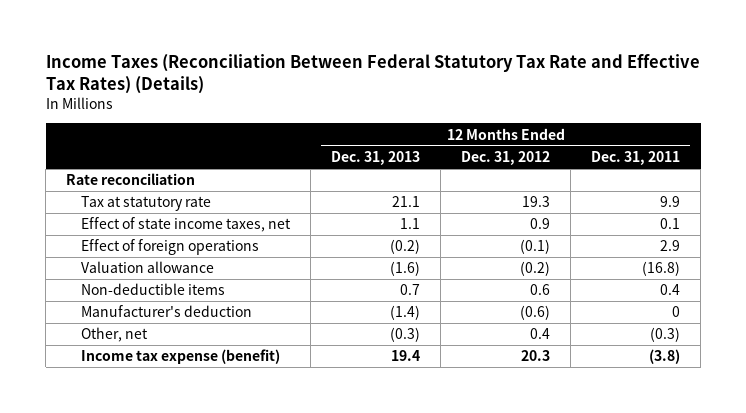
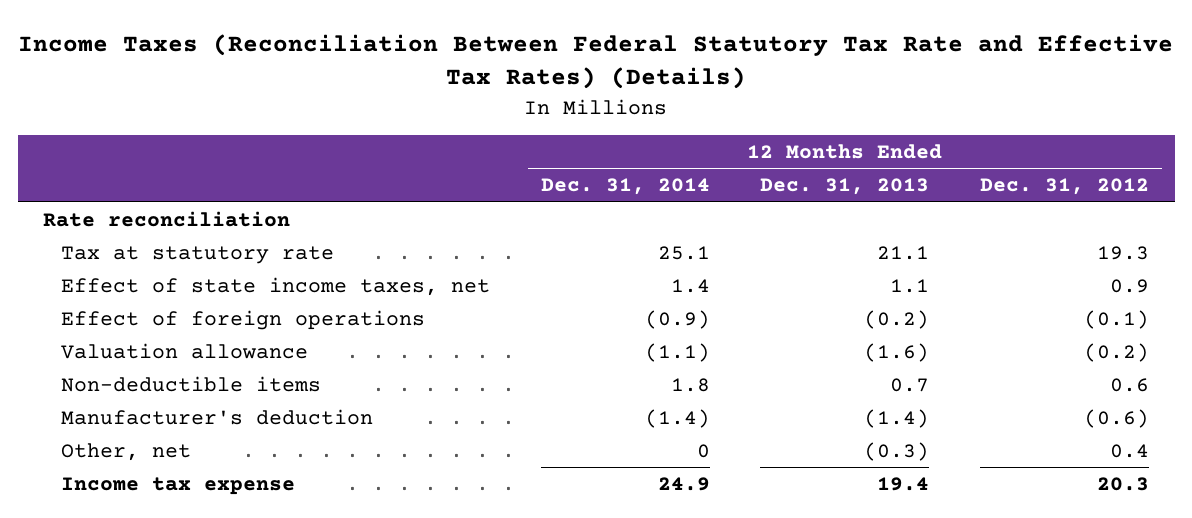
- | 12 Months Ended Dec. 31, 2013 | 12 Months Ended Dec. 31, 2012 | 12 Months Ended Dec. 31, 2011
+ | 12 Months Ended Dec. 31, 2014 | 12 Months Ended Dec. 31, 2013 | 12 Months Ended Dec. 31, 2012
- Income tax expense (benefit) | 19.4 | 20.3 | (3.8)
+ Income tax expense | 24.9 | 19.4 | 20.3

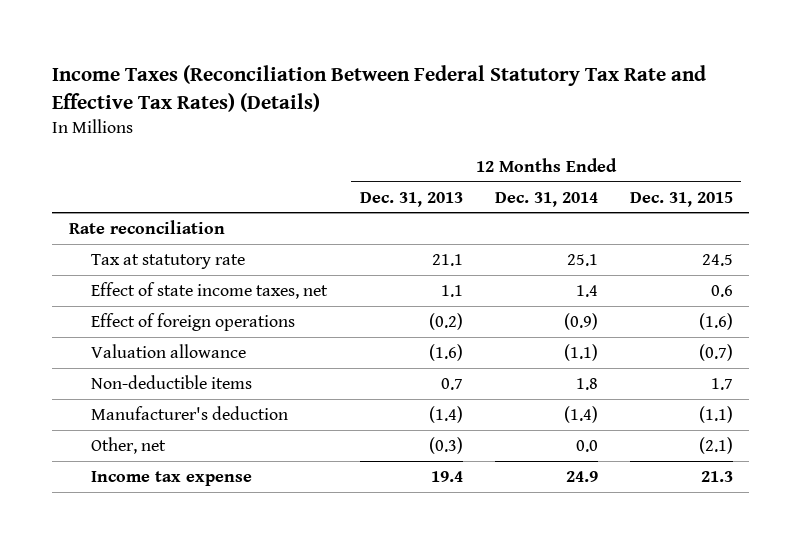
- | 12 Months Ended Dec. 31, 2014 | 12 Months Ended Dec. 31, 2013 | 12 Months Ended Dec. 31, 2012
+ | 12 Months Ended Dec. 31, 2013 | 12 Months Ended Dec. 31, 2014 | 12 Months Ended Dec. 31, 2015
- Other, net | 0 | (0.3) | 0.4
+ Other, net | (0.3) | 0.0 | (2.1)

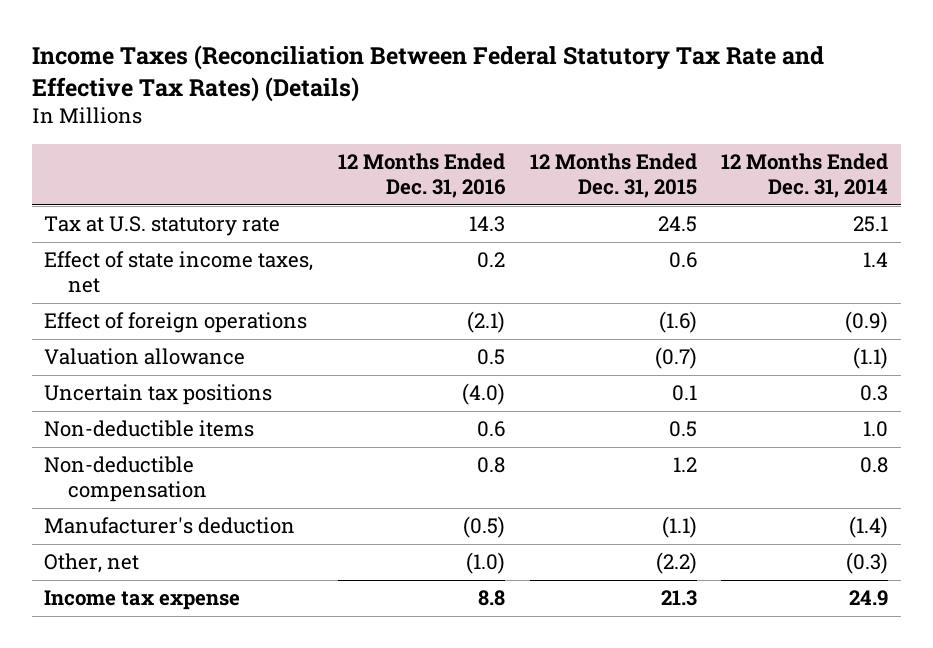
- | 12 Months Ended Dec. 31, 2013 | 12 Months Ended Dec. 31, 2014 | 12 Months Ended Dec. 31, 2015
+ | 12 Months Ended Dec. 31, 2016 | 12 Months Ended Dec. 31, 2015 | 12 Months Ended Dec. 31, 2014
- Rate reconciliation
- Tax at statutory rate | 21.1 | 25.1 | 24.5
+ Tax at U.S. statutory rate | 14.3 | 24.5 | 25.1
- Non-deductible items | 0.7 | 1.8 | 1.7
+ Uncertain tax positions | (4.0) | 0.1 | 0.3
+ Non-deductible items | 0.6 | 0.5 | 1.0
+ Non-deductible compensation | 0.8 | 1.2 | 0.8
- Other, net | (0.3) | 0.0 | (2.1)
+ Other, net | (1.0) | (2.2) | (0.3)

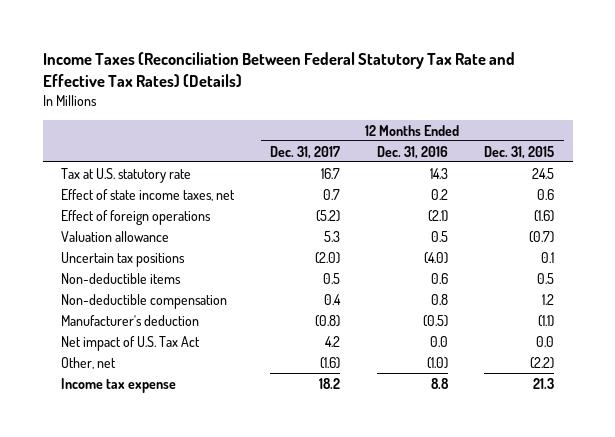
- | 12 Months Ended Dec. 31, 2016 | 12 Months Ended Dec. 31, 2015 | 12 Months Ended Dec. 31, 2014
+ | 12 Months Ended Dec. 31, 2017 | 12 Months Ended Dec. 31, 2016 | 12 Months Ended Dec. 31, 2015
+ Net impact of U.S. Tax Act | 4.2 | 0.0 | 0.0

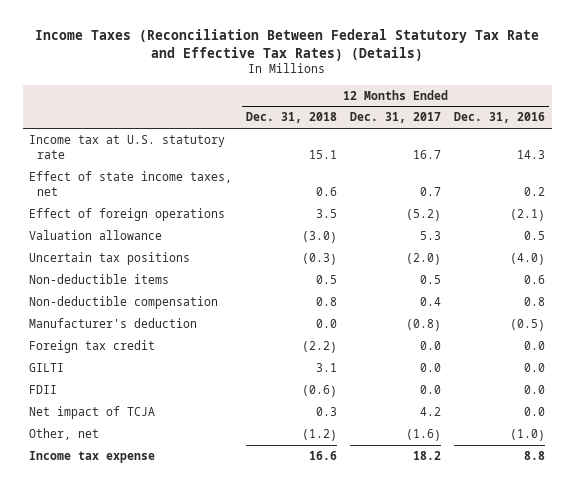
- | 12 Months Ended Dec. 31, 2017 | 12 Months Ended Dec. 31, 2016 | 12 Months Ended Dec. 31, 2015
+ | 12 Months Ended Dec. 31, 2018 | 12 Months Ended Dec. 31, 2017 | 12 Months Ended Dec. 31, 2016
- Tax at U.S. statutory rate | 16.7 | 14.3 | 24.5
+ Income tax at U.S. statutory rate | 15.1 | 16.7 | 14.3
- Net impact of U.S. Tax Act | 4.2 | 0.0 | 0.0
+ Foreign tax credit | (2.2) | 0.0 | 0.0
+ GILTI | 3.1 | 0.0 | 0.0
+ FDII | (0.6) | 0.0 | 0.0
+ Net impact of TCJA | 0.3 | 4.2 | 0.0

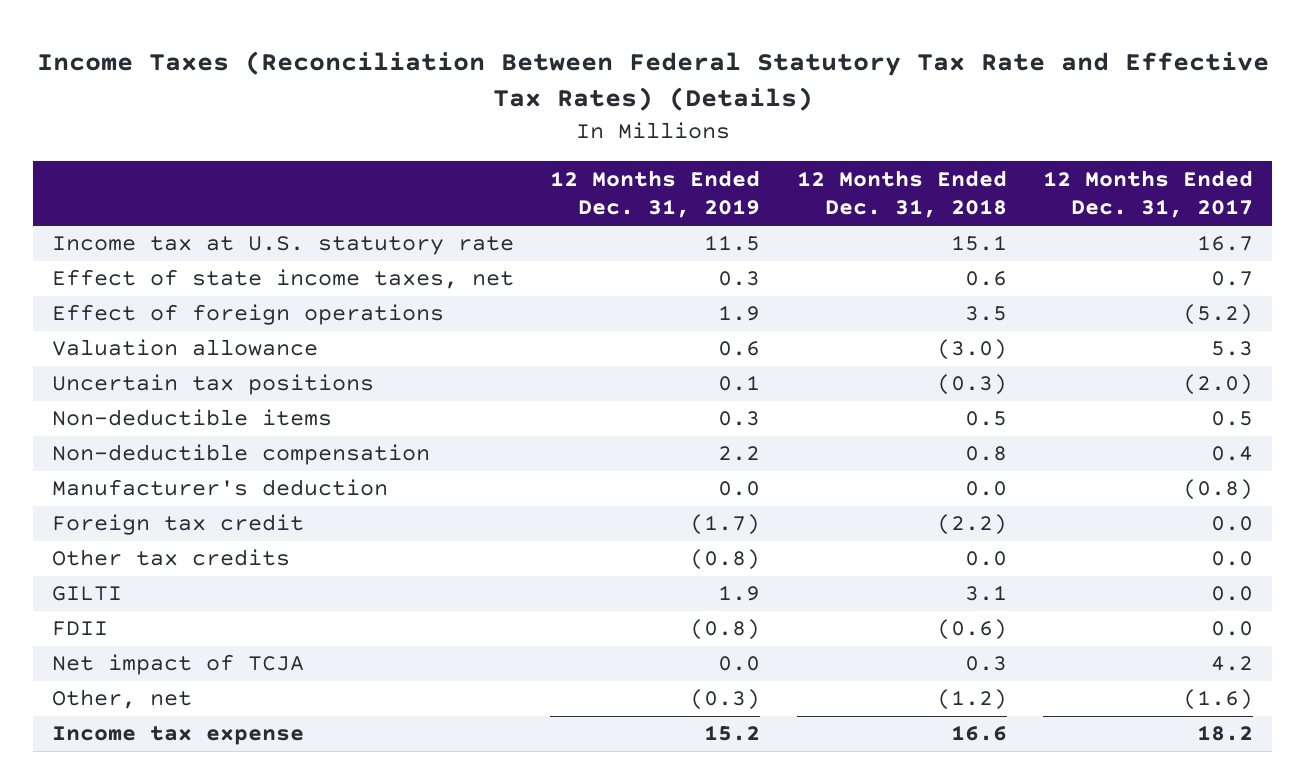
- | 12 Months Ended Dec. 31, 2018 | 12 Months Ended Dec. 31, 2017 | 12 Months Ended Dec. 31, 2016
+ | 12 Months Ended Dec. 31, 2019 | 12 Months Ended Dec. 31, 2018 | 12 Months Ended Dec. 31, 2017
+ Other tax credits | (0.8) | 0.0 | 0.0

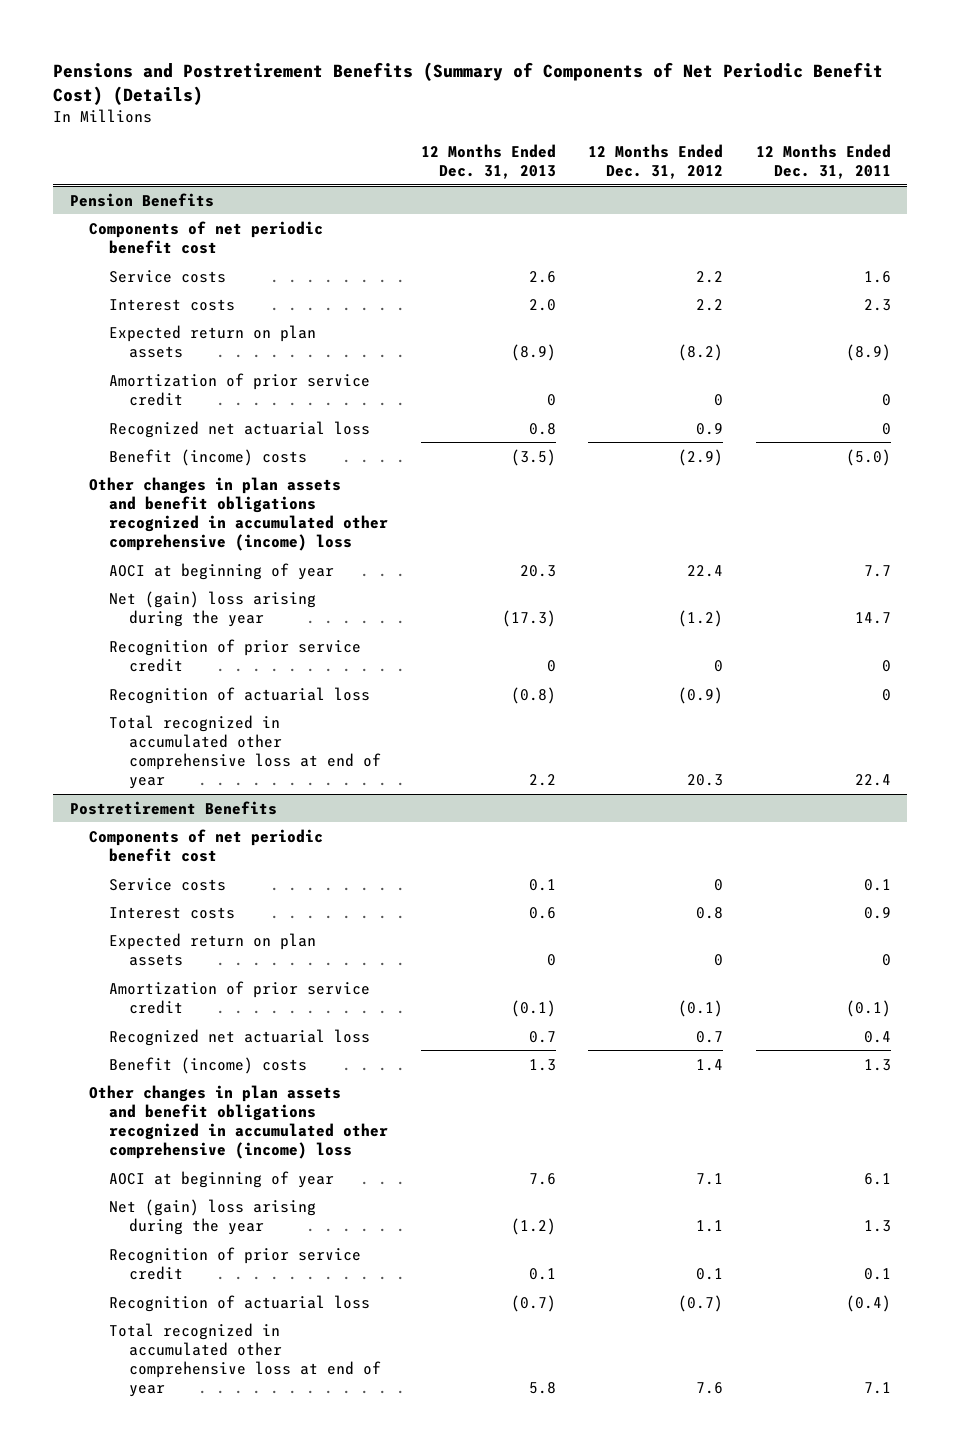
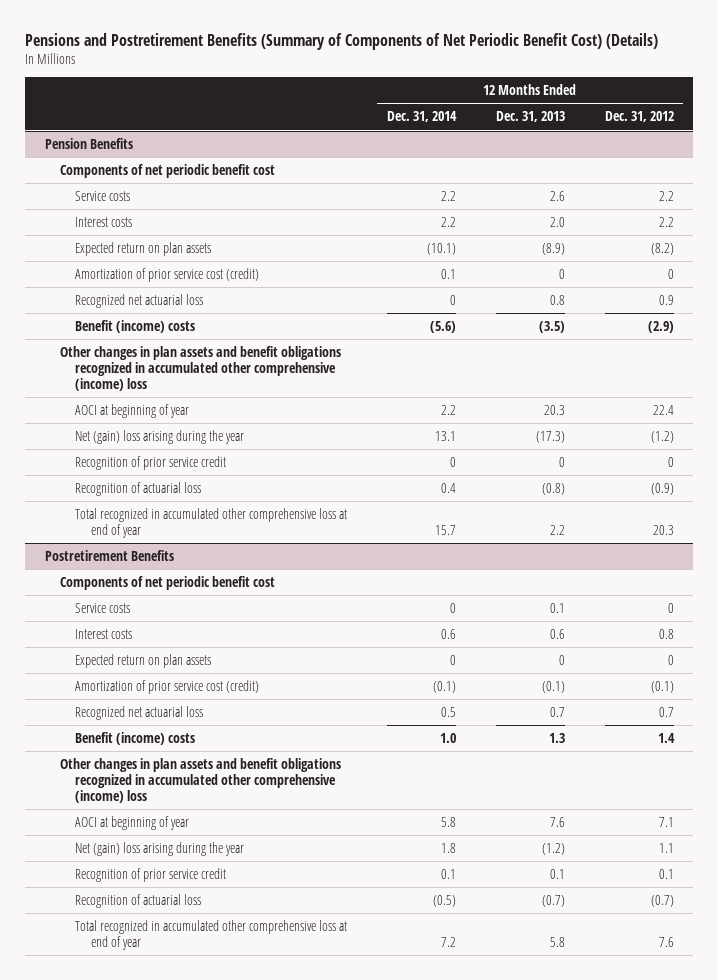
- | 12 Months Ended Dec. 31, 2013 | 12 Months Ended Dec. 31, 2012 | 12 Months Ended Dec. 31, 2011
+ | 12 Months Ended Dec. 31, 2014 | 12 Months Ended Dec. 31, 2013 | 12 Months Ended Dec. 31, 2012
@ Pension Benefits
- Amortization of prior service credit | 0 | 0 | 0
+ Amortization of prior service cost (credit) | 0.1 | 0 | 0
@ Postretirement Benefits
- Amortization of prior service credit | (0.1) | (0.1) | (0.1)
+ Amortization of prior service cost (credit) | (0.1) | (0.1) | (0.1)

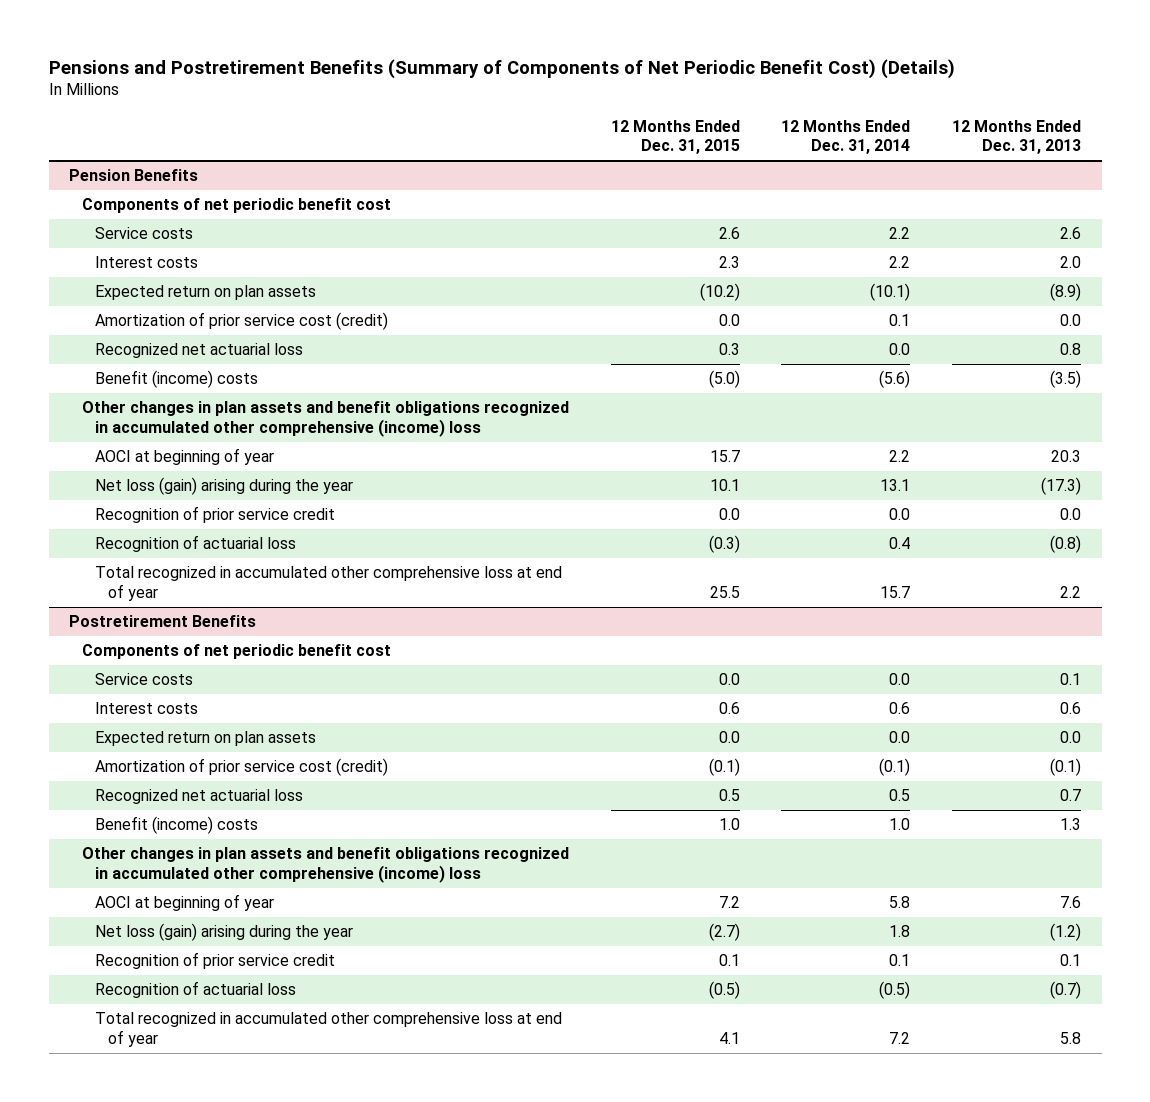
- | 12 Months Ended Dec. 31, 2014 | 12 Months Ended Dec. 31, 2013 | 12 Months Ended Dec. 31, 2012
+ | 12 Months Ended Dec. 31, 2015 | 12 Months Ended Dec. 31, 2014 | 12 Months Ended Dec. 31, 2013
@ Pension Benefits
- Amortization of prior service cost (credit) | 0.1 | 0 | 0
- Recognized net actuarial loss | 0 | 0.8 | 0.9
+ Amortization of prior service cost (credit) | 0.0 | 0.1 | 0.0
+ Recognized net actuarial loss | 0.3 | 0.0 | 0.8
- Net (gain) loss arising during the year | 13.1 | (17.3) | (1.2)
- Recognition of prior service credit | 0 | 0 | 0
+ Net loss (gain) arising during the year | 10.1 | 13.1 | (17.3)
+ Recognition of prior service credit | 0.0 | 0.0 | 0.0
@ Postretirement Benefits
- Service costs | 0 | 0.1 | 0
+ Service costs | 0.0 | 0.0 | 0.1
- Expected return on plan assets | 0 | 0 | 0
+ Expected return on plan assets | 0.0 | 0.0 | 0.0
- Net (gain) loss arising during the year | 1.8 | (1.2) | 1.1
+ Net loss (gain) arising during the year | (2.7) | 1.8 | (1.2)

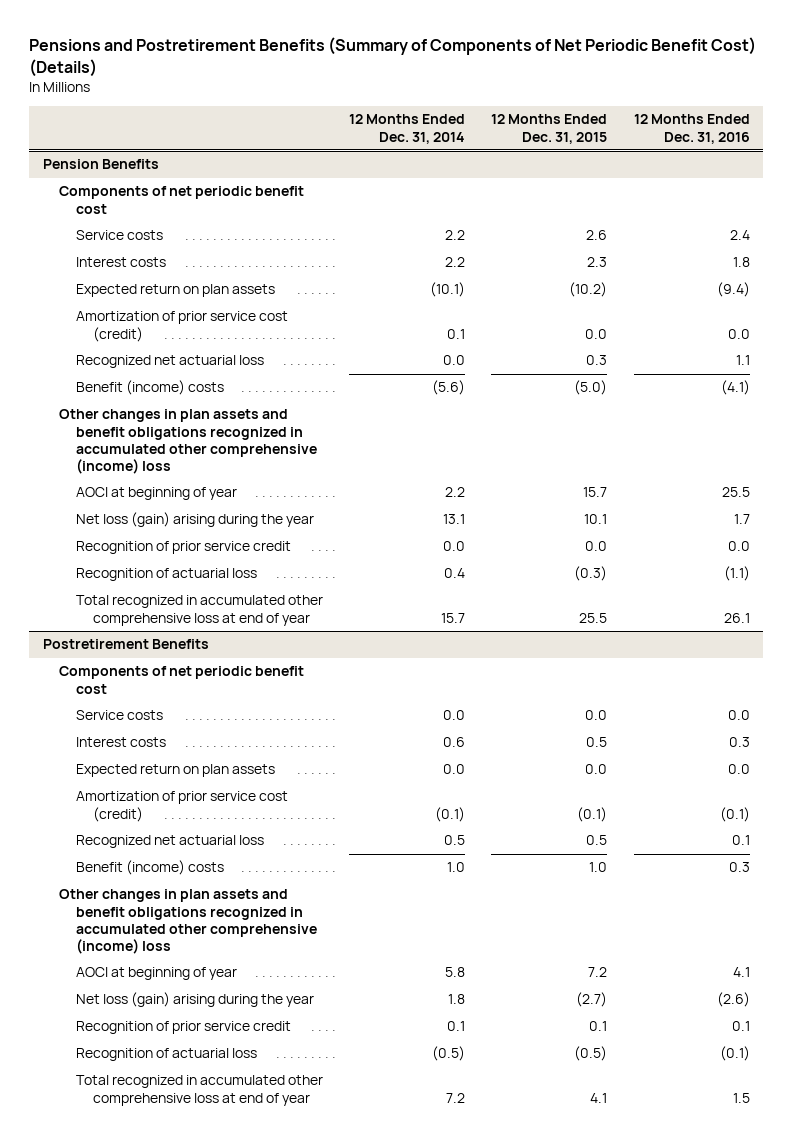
- | 12 Months Ended Dec. 31, 2015 | 12 Months Ended Dec. 31, 2014 | 12 Months Ended Dec. 31, 2013
+ | 12 Months Ended Dec. 31, 2014 | 12 Months Ended Dec. 31, 2015 | 12 Months Ended Dec. 31, 2016
@ Postretirement Benefits
- Interest costs | 0.6 | 0.6 | 0.6
+ Interest costs | 0.6 | 0.5 | 0.3

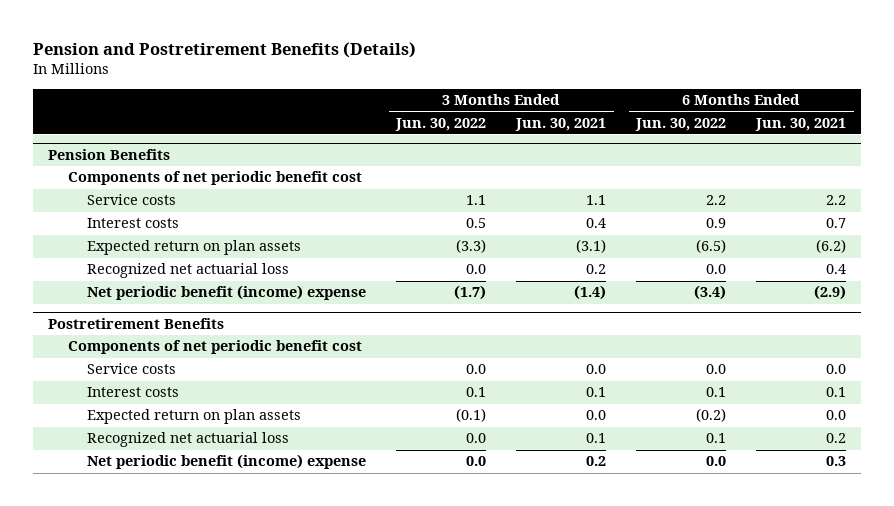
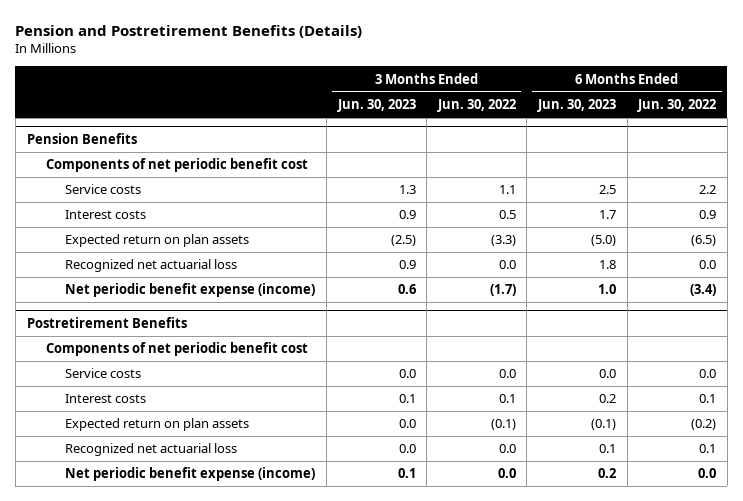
- | 3 Months Ended Jun. 30, 2022 | 3 Months Ended Jun. 30, 2021 | 6 Months Ended Jun. 30, 2022 | 6 Months Ended Jun. 30, 2021
+ | 3 Months Ended Jun. 30, 2023 | 3 Months Ended Jun. 30, 2022 | 6 Months Ended Jun. 30, 2023 | 6 Months Ended Jun. 30, 2022
@ Pension Benefits
- Net periodic benefit (income) expense | (1.7) | (1.4) | (3.4) | (2.9)
+ Net periodic benefit expense (income) | 0.6 | (1.7) | 1.0 | (3.4)
@ Postretirement Benefits
- Net periodic benefit (income) expense | 0.0 | 0.2 | 0.0 | 0.3
+ Net periodic benefit expense (income) | 0.1 | 0.0 | 0.2 | 0.0

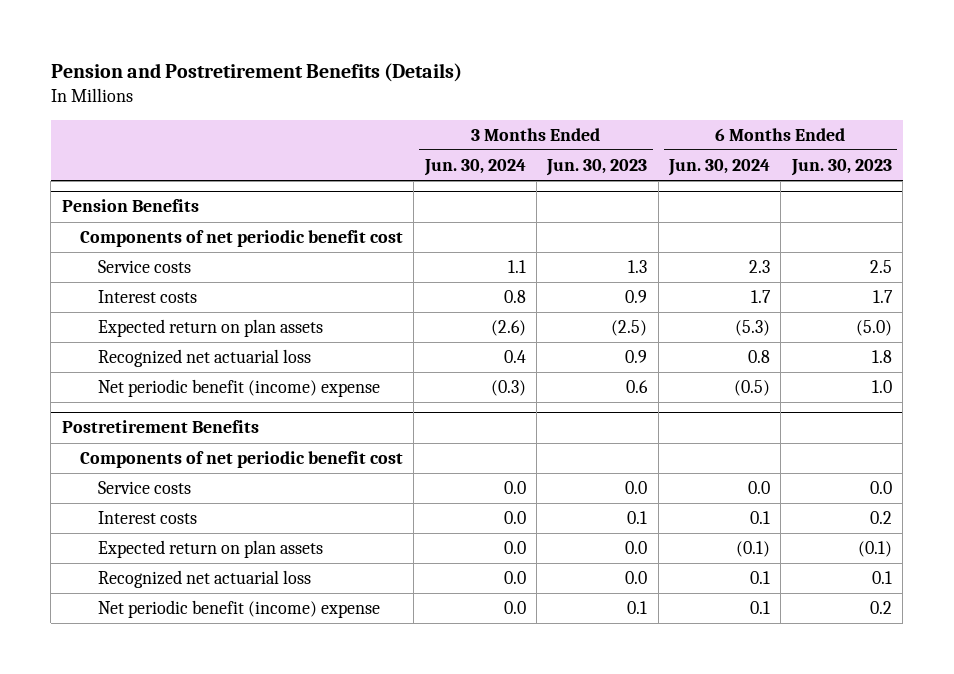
- | 3 Months Ended Jun. 30, 2023 | 3 Months Ended Jun. 30, 2022 | 6 Months Ended Jun. 30, 2023 | 6 Months Ended Jun. 30, 2022
+ | 3 Months Ended Jun. 30, 2024 | 3 Months Ended Jun. 30, 2023 | 6 Months Ended Jun. 30, 2024 | 6 Months Ended Jun. 30, 2023
@ Pension Benefits
- Net periodic benefit expense (income) | 0.6 | (1.7) | 1.0 | (3.4)
+ Net periodic benefit (income) expense | (0.3) | 0.6 | (0.5) | 1.0
@ Postretirement Benefits
- Net periodic benefit expense (income) | 0.1 | 0.0 | 0.2 | 0.0
+ Net periodic benefit (income) expense | 0.0 | 0.1 | 0.1 | 0.2

